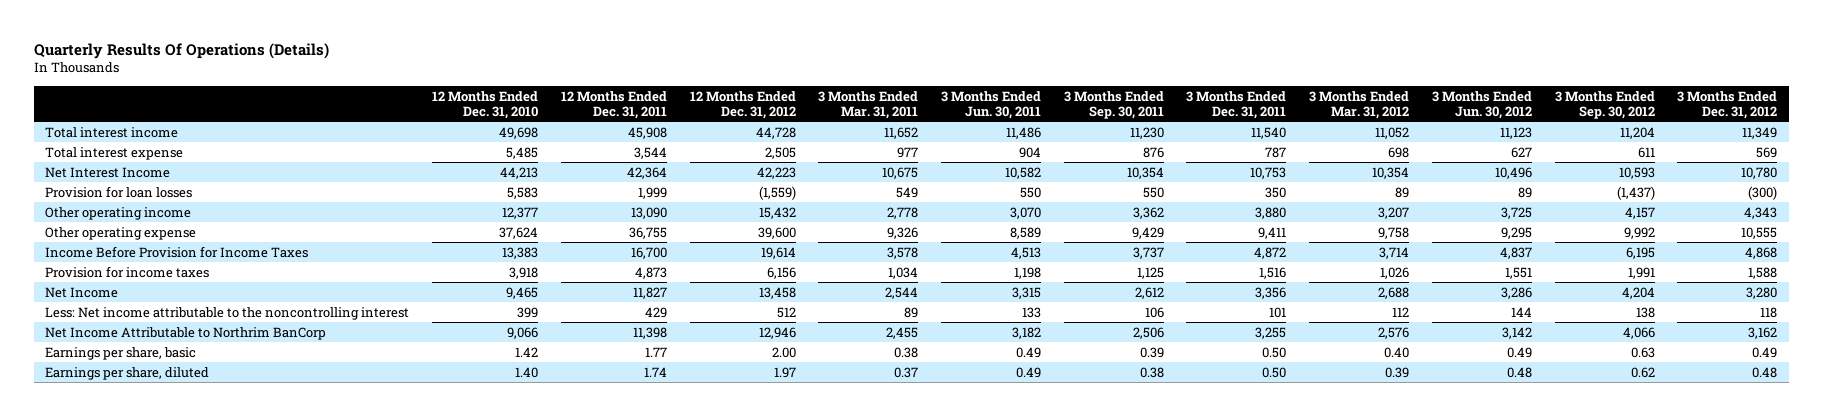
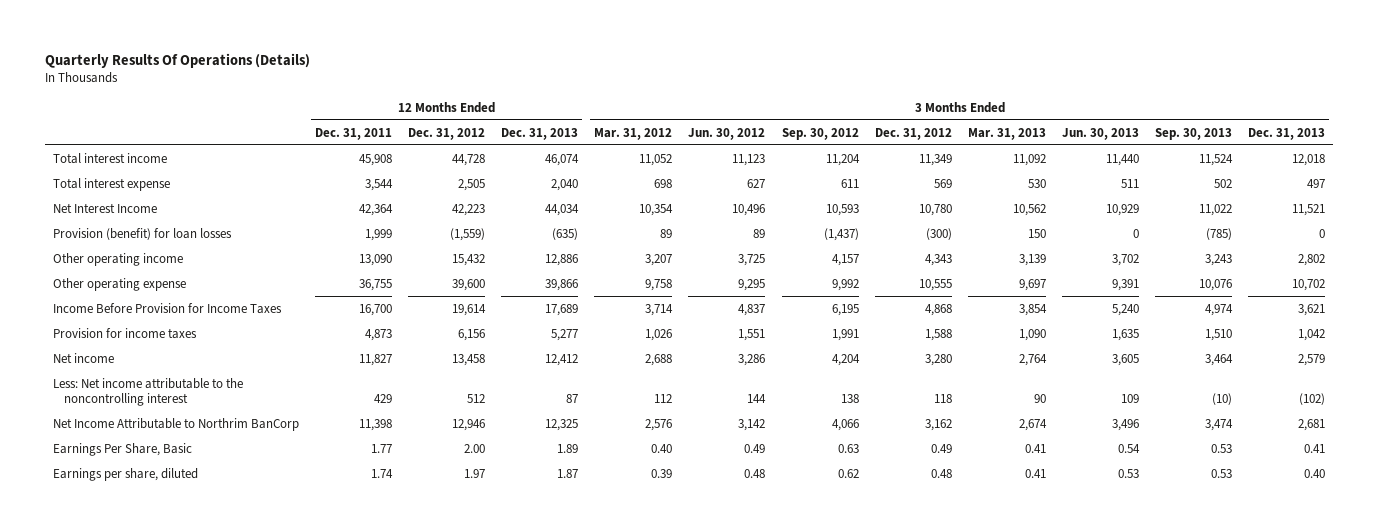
- | 12 Months Ended Dec. 31, 2010 | 12 Months Ended Dec. 31, 2011 | 12 Months Ended Dec. 31, 2012 | 3 Months Ended Mar. 31, 2011 | 3 Months Ended Jun. 30, 2011 | 3 Months Ended Sep. 30, 2011 | 3 Months Ended Dec. 31, 2011 | 3 Months Ended Mar. 31, 2012 | 3 Months Ended Jun. 30, 2012 | 3 Months Ended Sep. 30, 2012 | 3 Months Ended Dec. 31, 2012
+ | 12 Months Ended Dec. 31, 2011 | 12 Months Ended Dec. 31, 2012 | 12 Months Ended Dec. 31, 2013 | 3 Months Ended Mar. 31, 2012 | 3 Months Ended Jun. 30, 2012 | 3 Months Ended Sep. 30, 2012 | 3 Months Ended Dec. 31, 2012 | 3 Months Ended Mar. 31, 2013 | 3 Months Ended Jun. 30, 2013 | 3 Months Ended Sep. 30, 2013 | 3 Months Ended Dec. 31, 2013
- Provision for loan losses | 5,583 | 1,999 | (1,559) | 549 | 550 | 550 | 350 | 89 | 89 | (1,437) | (300)
+ Provision (benefit) for loan losses | 1,999 | (1,559) | (635) | 89 | 89 | (1,437) | (300) | 150 | 0 | (785) | 0
- Net Income | 9,465 | 11,827 | 13,458 | 2,544 | 3,315 | 2,612 | 3,356 | 2,688 | 3,286 | 4,204 | 3,280
+ Net income | 11,827 | 13,458 | 12,412 | 2,688 | 3,286 | 4,204 | 3,280 | 2,764 | 3,605 | 3,464 | 2,579
- Earnings per share, basic | 1.42 | 1.77 | 2.00 | 0.38 | 0.49 | 0.39 | 0.50 | 0.40 | 0.49 | 0.63 | 0.49
+ Earnings Per Share, Basic | 1.77 | 2.00 | 1.89 | 0.40 | 0.49 | 0.63 | 0.49 | 0.41 | 0.54 | 0.53 | 0.41

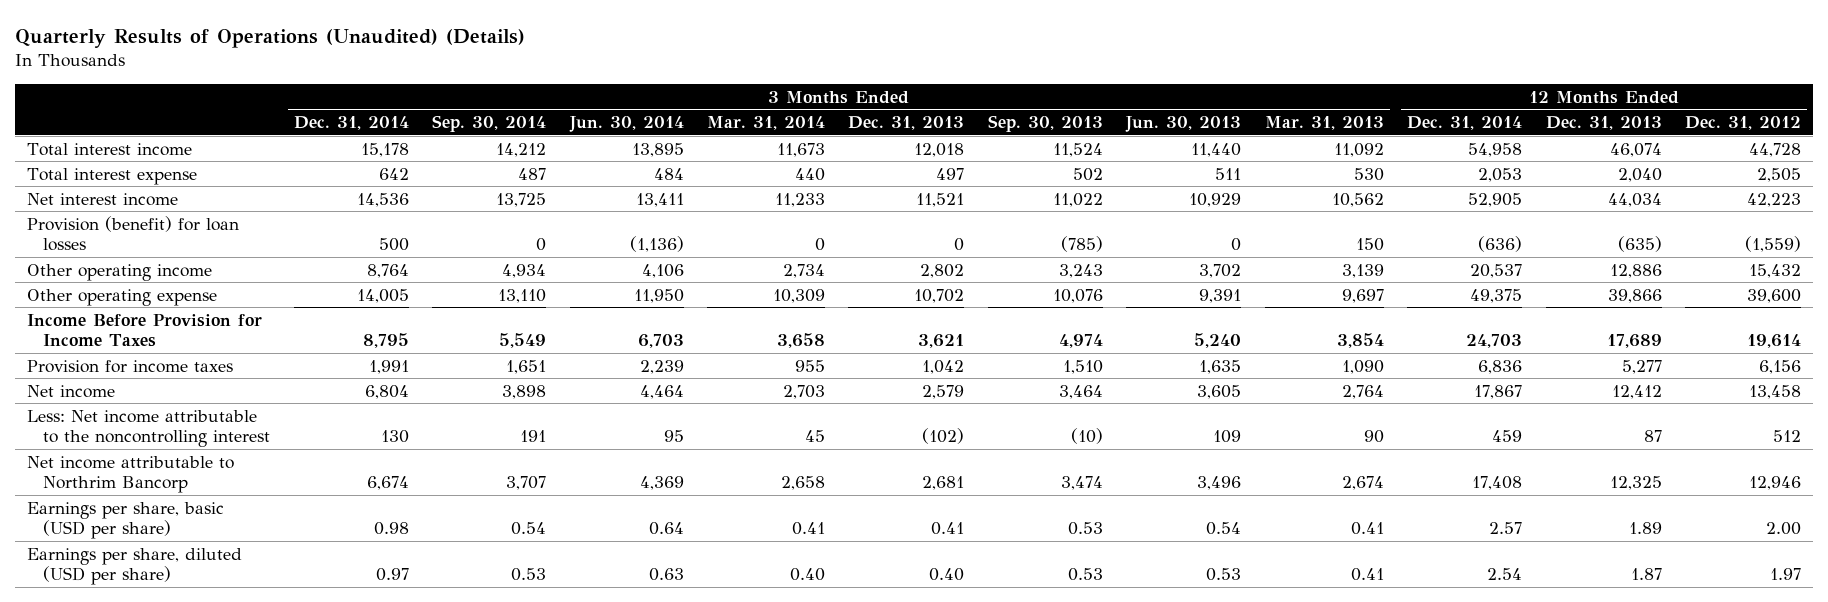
- Quarterly Results Of Operations (Details)
+ Quarterly Results of Operations (Unaudited) (Details)
- | 12 Months Ended Dec. 31, 2011 | 12 Months Ended Dec. 31, 2012 | 12 Months Ended Dec. 31, 2013 | 3 Months Ended Mar. 31, 2012 | 3 Months Ended Jun. 30, 2012 | 3 Months Ended Sep. 30, 2012 | 3 Months Ended Dec. 31, 2012 | 3 Months Ended Mar. 31, 2013 | 3 Months Ended Jun. 30, 2013 | 3 Months Ended Sep. 30, 2013 | 3 Months Ended Dec. 31, 2013
+ | 3 Months Ended Dec. 31, 2014 | 3 Months Ended Sep. 30, 2014 | 3 Months Ended Jun. 30, 2014 | 3 Months Ended Mar. 31, 2014 | 3 Months Ended Dec. 31, 2013 | 3 Months Ended Sep. 30, 2013 | 3 Months Ended Jun. 30, 2013 | 3 Months Ended Mar. 31, 2013 | 12 Months Ended Dec. 31, 2014 | 12 Months Ended Dec. 31, 2013 | 12 Months Ended Dec. 31, 2012
- Net Interest Income | 42,364 | 42,223 | 44,034 | 10,354 | 10,496 | 10,593 | 10,780 | 10,562 | 10,929 | 11,022 | 11,521
+ Net interest income | 14,536 | 13,725 | 13,411 | 11,233 | 11,521 | 11,022 | 10,929 | 10,562 | 52,905 | 44,034 | 42,223
- Net Income Attributable to Northrim BanCorp | 11,398 | 12,946 | 12,325 | 2,576 | 3,142 | 4,066 | 3,162 | 2,674 | 3,496 | 3,474 | 2,681
- Earnings Per Share, Basic | 1.77 | 2.00 | 1.89 | 0.40 | 0.49 | 0.63 | 0.49 | 0.41 | 0.54 | 0.53 | 0.41
- Earnings per share, diluted | 1.74 | 1.97 | 1.87 | 0.39 | 0.48 | 0.62 | 0.48 | 0.41 | 0.53 | 0.53 | 0.40
+ Net income attributable to Northrim Bancorp | 6,674 | 3,707 | 4,369 | 2,658 | 2,681 | 3,474 | 3,496 | 2,674 | 17,408 | 12,325 | 12,946
+ Earnings per share, basic (USD per share) | 0.98 | 0.54 | 0.64 | 0.41 | 0.41 | 0.53 | 0.54 | 0.41 | 2.57 | 1.89 | 2.00
+ Earnings per share, diluted (USD per share) | 0.97 | 0.53 | 0.63 | 0.40 | 0.40 | 0.53 | 0.53 | 0.41 | 2.54 | 1.87 | 1.97

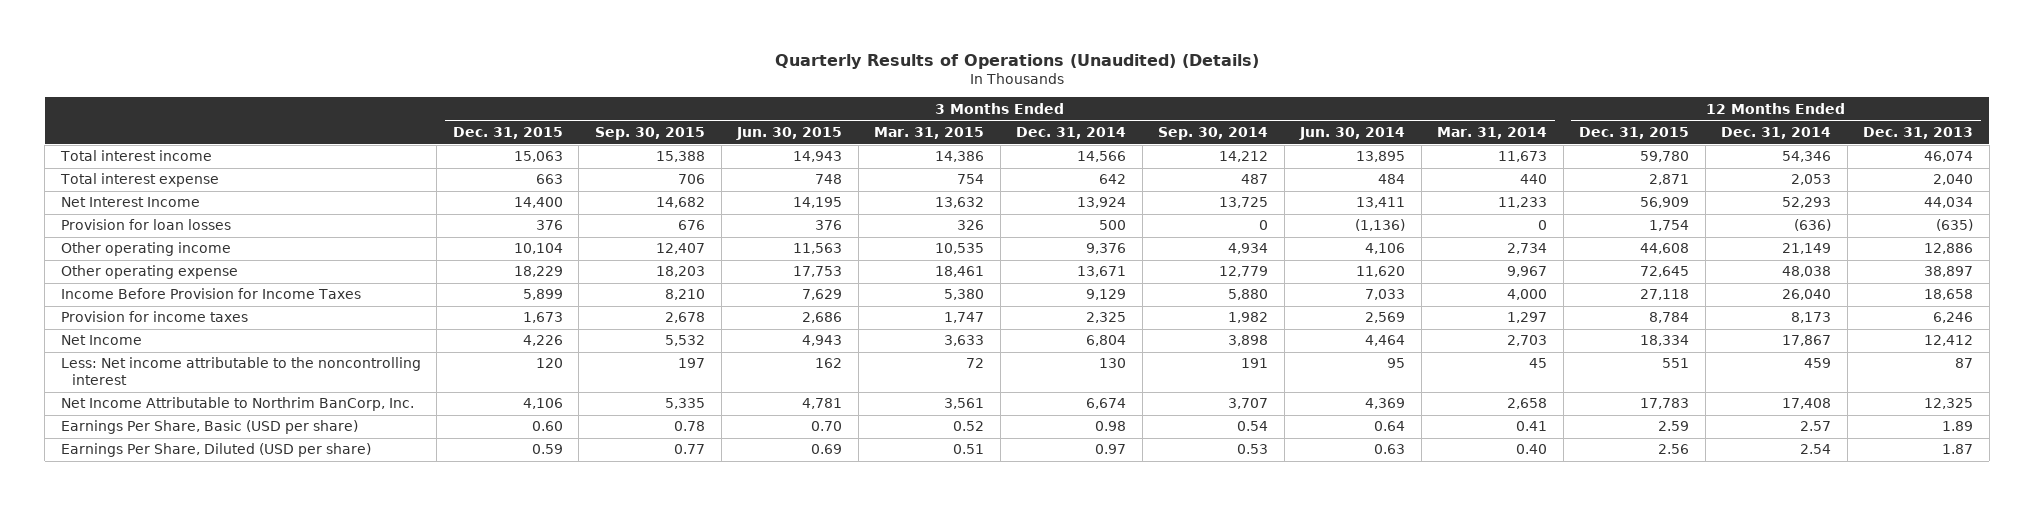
- | 3 Months Ended Dec. 31, 2014 | 3 Months Ended Sep. 30, 2014 | 3 Months Ended Jun. 30, 2014 | 3 Months Ended Mar. 31, 2014 | 3 Months Ended Dec. 31, 2013 | 3 Months Ended Sep. 30, 2013 | 3 Months Ended Jun. 30, 2013 | 3 Months Ended Mar. 31, 2013 | 12 Months Ended Dec. 31, 2014 | 12 Months Ended Dec. 31, 2013 | 12 Months Ended Dec. 31, 2012
+ | 3 Months Ended Dec. 31, 2015 | 3 Months Ended Sep. 30, 2015 | 3 Months Ended Jun. 30, 2015 | 3 Months Ended Mar. 31, 2015 | 3 Months Ended Dec. 31, 2014 | 3 Months Ended Sep. 30, 2014 | 3 Months Ended Jun. 30, 2014 | 3 Months Ended Mar. 31, 2014 | 12 Months Ended Dec. 31, 2015 | 12 Months Ended Dec. 31, 2014 | 12 Months Ended Dec. 31, 2013
- Total interest income | 15,178 | 14,212 | 13,895 | 11,673 | 12,018 | 11,524 | 11,440 | 11,092 | 54,958 | 46,074 | 44,728
+ Total interest income | 15,063 | 15,388 | 14,943 | 14,386 | 14,566 | 14,212 | 13,895 | 11,673 | 59,780 | 54,346 | 46,074
- Net interest income | 14,536 | 13,725 | 13,411 | 11,233 | 11,521 | 11,022 | 10,929 | 10,562 | 52,905 | 44,034 | 42,223
- Provision (benefit) for loan losses | 500 | 0 | (1,136) | 0 | 0 | (785) | 0 | 150 | (636) | (635) | (1,559)
- Other operating income | 8,764 | 4,934 | 4,106 | 2,734 | 2,802 | 3,243 | 3,702 | 3,139 | 20,537 | 12,886 | 15,432
- Other operating expense | 14,005 | 13,110 | 11,950 | 10,309 | 10,702 | 10,076 | 9,391 | 9,697 | 49,375 | 39,866 | 39,600
- Income Before Provision for Income Taxes | 8,795 | 5,549 | 6,703 | 3,658 | 3,621 | 4,974 | 5,240 | 3,854 | 24,703 | 17,689 | 19,614
- Provision for income taxes | 1,991 | 1,651 | 2,239 | 955 | 1,042 | 1,510 | 1,635 | 1,090 | 6,836 | 5,277 | 6,156
- Net income | 6,804 | 3,898 | 4,464 | 2,703 | 2,579 | 3,464 | 3,605 | 2,764 | 17,867 | 12,412 | 13,458
+ Net Interest Income | 14,400 | 14,682 | 14,195 | 13,632 | 13,924 | 13,725 | 13,411 | 11,233 | 56,909 | 52,293 | 44,034
+ Provision for loan losses | 376 | 676 | 376 | 326 | 500 | 0 | (1,136) | 0 | 1,754 | (636) | (635)
+ Other operating income | 10,104 | 12,407 | 11,563 | 10,535 | 9,376 | 4,934 | 4,106 | 2,734 | 44,608 | 21,149 | 12,886
+ Other operating expense | 18,229 | 18,203 | 17,753 | 18,461 | 13,671 | 12,779 | 11,620 | 9,967 | 72,645 | 48,038 | 38,897
+ Income Before Provision for Income Taxes | 5,899 | 8,210 | 7,629 | 5,380 | 9,129 | 5,880 | 7,033 | 4,000 | 27,118 | 26,040 | 18,658
+ Provision for income taxes | 1,673 | 2,678 | 2,686 | 1,747 | 2,325 | 1,982 | 2,569 | 1,297 | 8,784 | 8,173 | 6,246
+ Net Income | 4,226 | 5,532 | 4,943 | 3,633 | 6,804 | 3,898 | 4,464 | 2,703 | 18,334 | 17,867 | 12,412
- Net income attributable to Northrim Bancorp | 6,674 | 3,707 | 4,369 | 2,658 | 2,681 | 3,474 | 3,496 | 2,674 | 17,408 | 12,325 | 12,946
- Earnings per share, basic (USD per share) | 0.98 | 0.54 | 0.64 | 0.41 | 0.41 | 0.53 | 0.54 | 0.41 | 2.57 | 1.89 | 2.00
- Earnings per share, diluted (USD per share) | 0.97 | 0.53 | 0.63 | 0.40 | 0.40 | 0.53 | 0.53 | 0.41 | 2.54 | 1.87 | 1.97
+ Net Income Attributable to Northrim BanCorp, Inc. | 4,106 | 5,335 | 4,781 | 3,561 | 6,674 | 3,707 | 4,369 | 2,658 | 17,783 | 17,408 | 12,325
+ Earnings Per Share, Basic (USD per share) | 0.60 | 0.78 | 0.70 | 0.52 | 0.98 | 0.54 | 0.64 | 0.41 | 2.59 | 2.57 | 1.89
+ Earnings Per Share, Diluted (USD per share) | 0.59 | 0.77 | 0.69 | 0.51 | 0.97 | 0.53 | 0.63 | 0.40 | 2.56 | 2.54 | 1.87

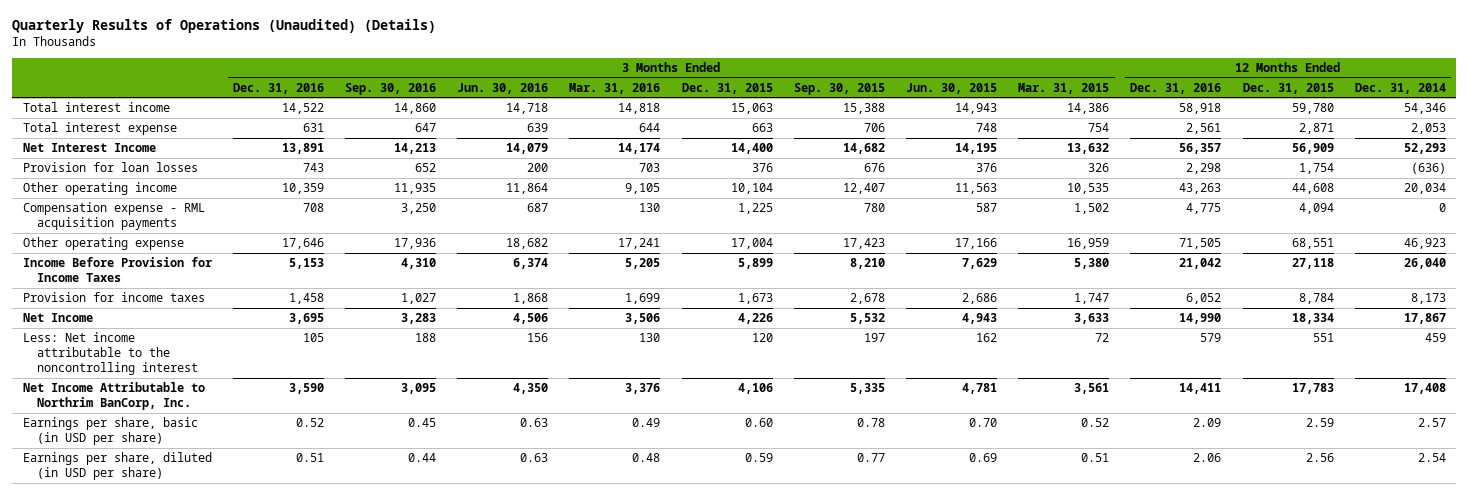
- | 3 Months Ended Dec. 31, 2015 | 3 Months Ended Sep. 30, 2015 | 3 Months Ended Jun. 30, 2015 | 3 Months Ended Mar. 31, 2015 | 3 Months Ended Dec. 31, 2014 | 3 Months Ended Sep. 30, 2014 | 3 Months Ended Jun. 30, 2014 | 3 Months Ended Mar. 31, 2014 | 12 Months Ended Dec. 31, 2015 | 12 Months Ended Dec. 31, 2014 | 12 Months Ended Dec. 31, 2013
+ | 3 Months Ended Dec. 31, 2016 | 3 Months Ended Sep. 30, 2016 | 3 Months Ended Jun. 30, 2016 | 3 Months Ended Mar. 31, 2016 | 3 Months Ended Dec. 31, 2015 | 3 Months Ended Sep. 30, 2015 | 3 Months Ended Jun. 30, 2015 | 3 Months Ended Mar. 31, 2015 | 12 Months Ended Dec. 31, 2016 | 12 Months Ended Dec. 31, 2015 | 12 Months Ended Dec. 31, 2014
- Other operating income | 10,104 | 12,407 | 11,563 | 10,535 | 9,376 | 4,934 | 4,106 | 2,734 | 44,608 | 21,149 | 12,886
- Other operating expense | 18,229 | 18,203 | 17,753 | 18,461 | 13,671 | 12,779 | 11,620 | 9,967 | 72,645 | 48,038 | 38,897
+ Other operating income | 10,359 | 11,935 | 11,864 | 9,105 | 10,104 | 12,407 | 11,563 | 10,535 | 43,263 | 44,608 | 20,034
+ Compensation expense - RML acquisition payments | 708 | 3,250 | 687 | 130 | 1,225 | 780 | 587 | 1,502 | 4,775 | 4,094 | 0
+ Other operating expense | 17,646 | 17,936 | 18,682 | 17,241 | 17,004 | 17,423 | 17,166 | 16,959 | 71,505 | 68,551 | 46,923
- Earnings Per Share, Basic (USD per share) | 0.60 | 0.78 | 0.70 | 0.52 | 0.98 | 0.54 | 0.64 | 0.41 | 2.59 | 2.57 | 1.89
- Earnings Per Share, Diluted (USD per share) | 0.59 | 0.77 | 0.69 | 0.51 | 0.97 | 0.53 | 0.63 | 0.40 | 2.56 | 2.54 | 1.87
+ Earnings per share, basic (in USD per share) | 0.52 | 0.45 | 0.63 | 0.49 | 0.60 | 0.78 | 0.70 | 0.52 | 2.09 | 2.59 | 2.57
+ Earnings per share, diluted (in USD per share) | 0.51 | 0.44 | 0.63 | 0.48 | 0.59 | 0.77 | 0.69 | 0.51 | 2.06 | 2.56 | 2.54

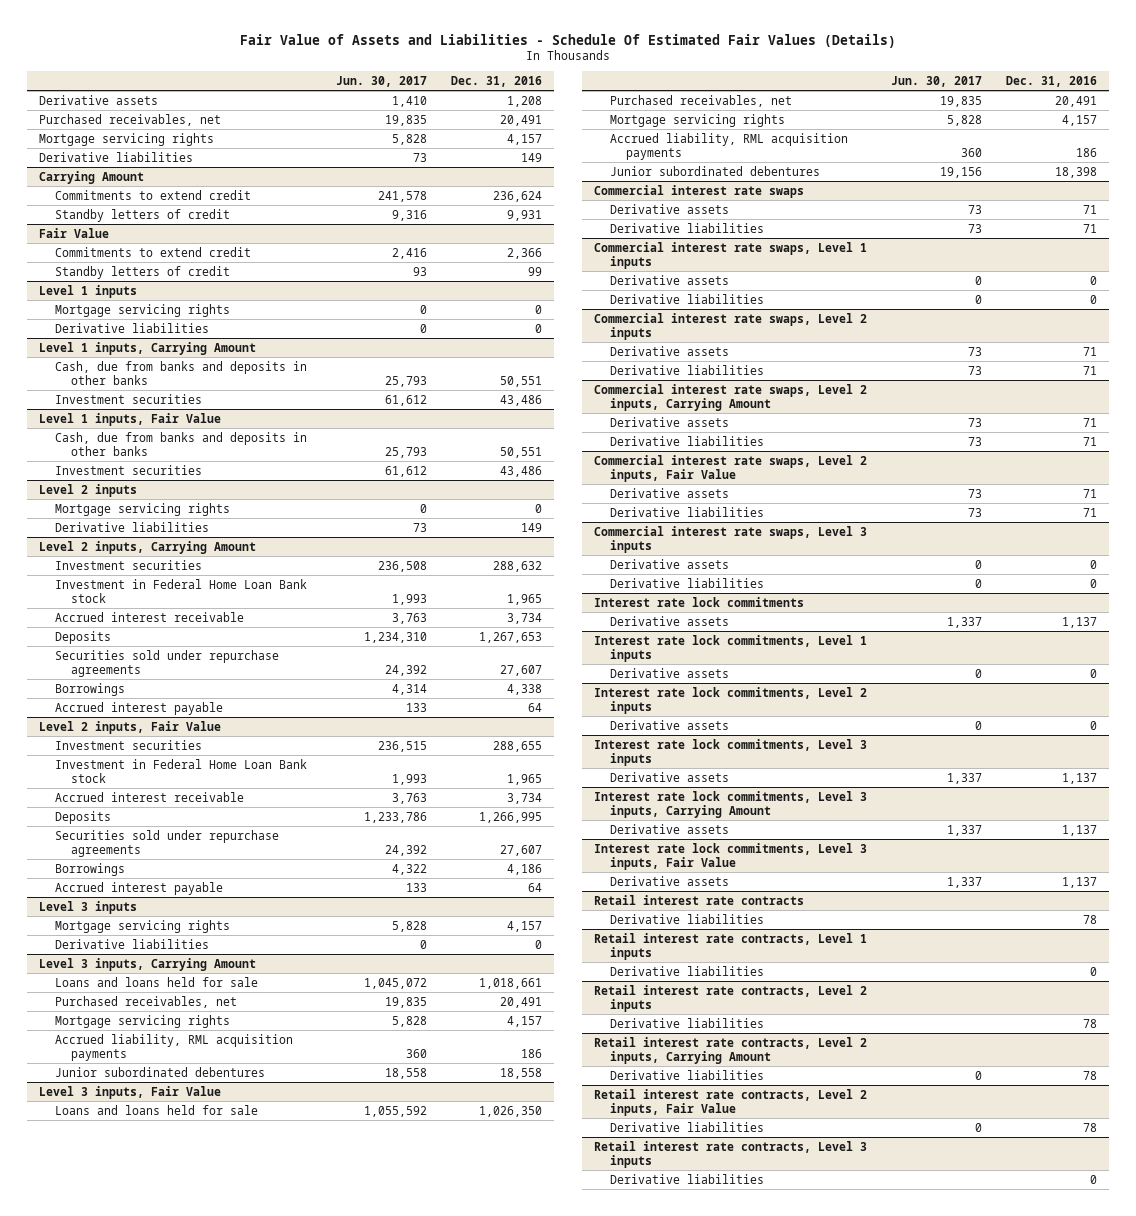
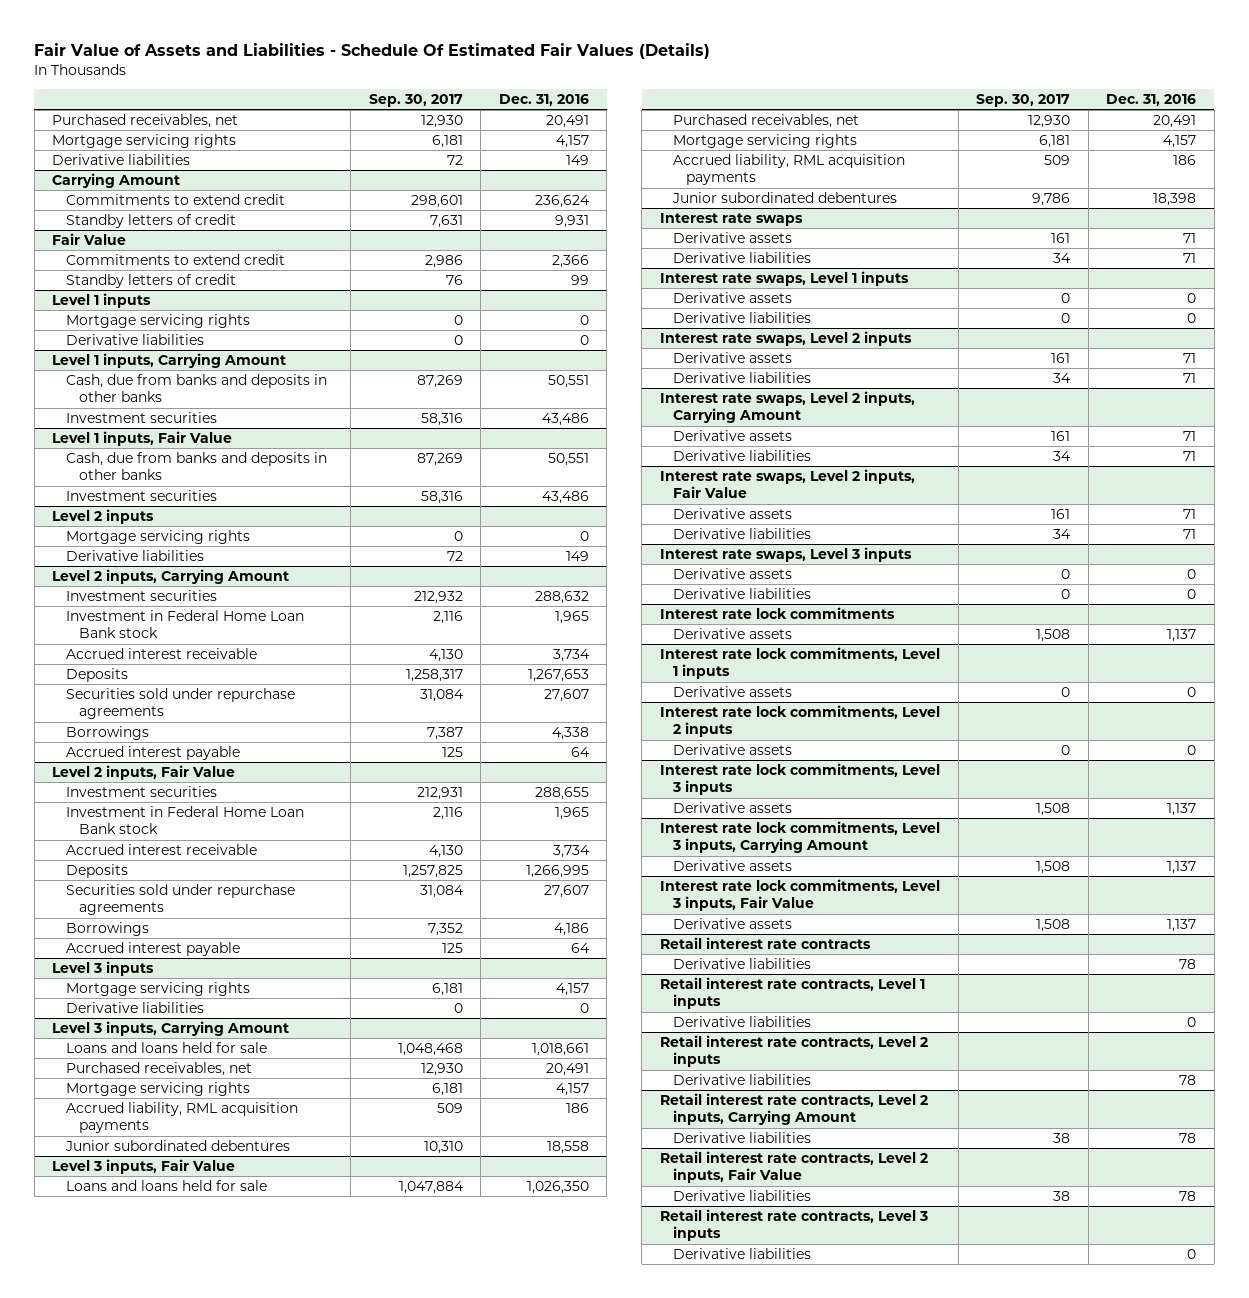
- | Jun. 30, 2017 | Dec. 31, 2016
+ | Sep. 30, 2017 | Dec. 31, 2016
- Derivative assets | 1,410 | 1,208
- Commercial interest rate swaps
+ Interest rate swaps
- Commercial interest rate swaps, Level 1 inputs
+ Interest rate swaps, Level 1 inputs
- Commercial interest rate swaps, Level 2 inputs
+ Interest rate swaps, Level 2 inputs
- Commercial interest rate swaps, Level 2 inputs, Carrying Amount
+ Interest rate swaps, Level 2 inputs, Carrying Amount
- Commercial interest rate swaps, Level 2 inputs, Fair Value
+ Interest rate swaps, Level 2 inputs, Fair Value
- Commercial interest rate swaps, Level 3 inputs
+ Interest rate swaps, Level 3 inputs

